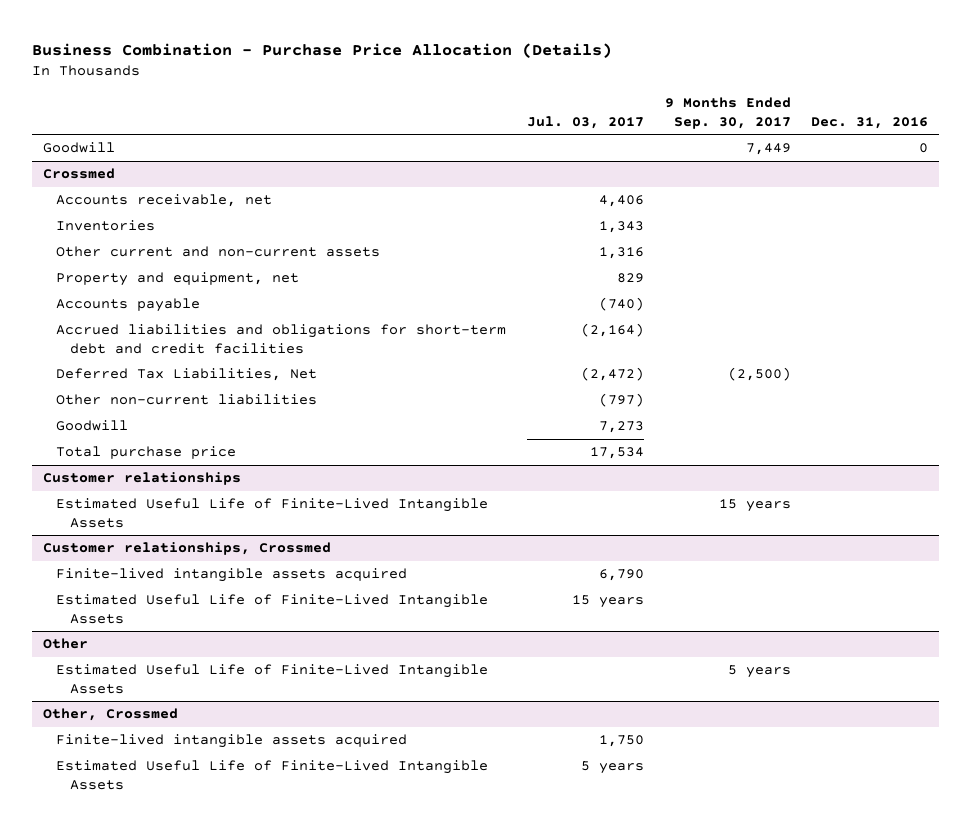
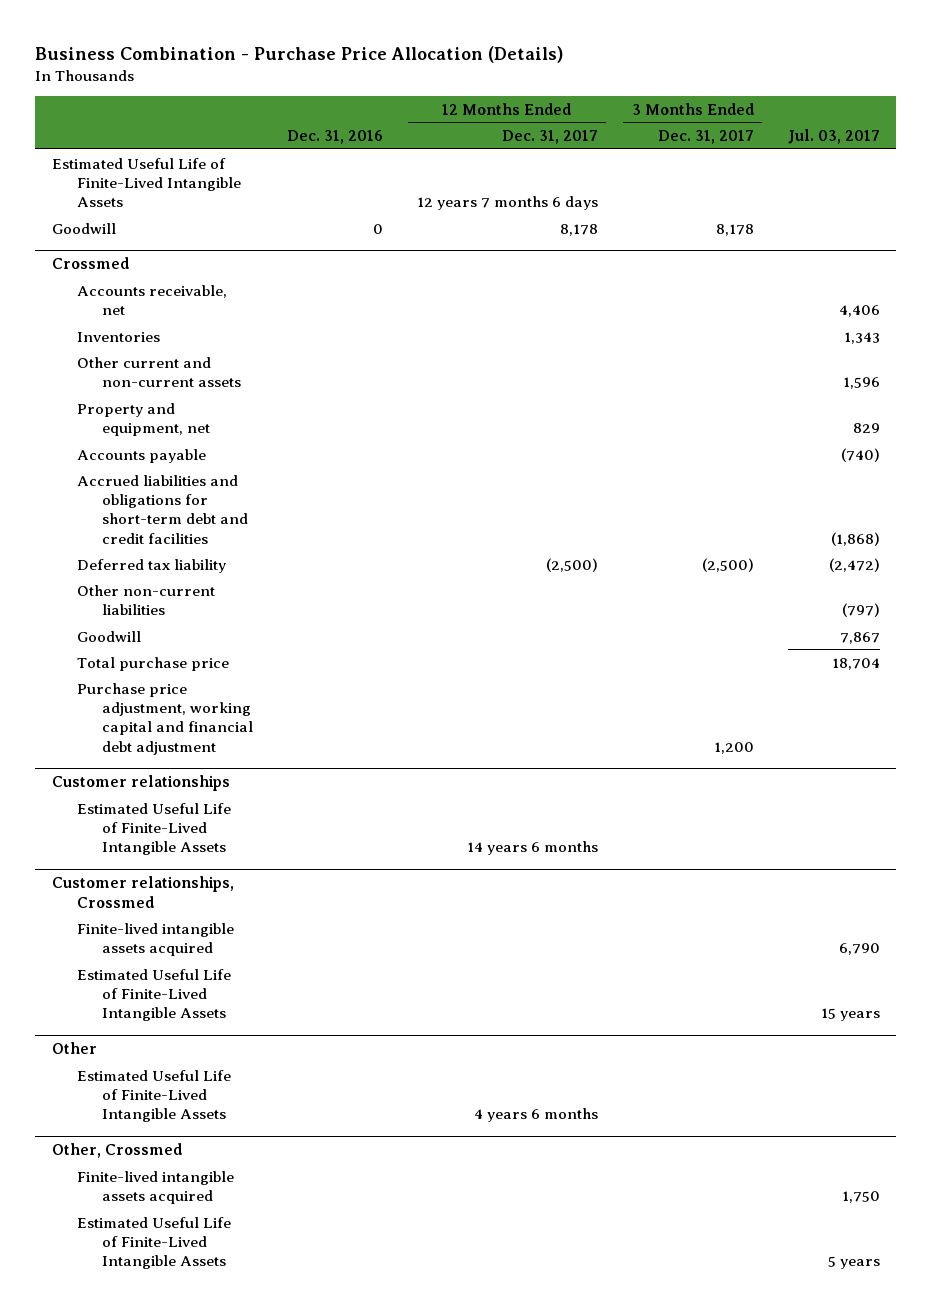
- | Jul. 03, 2017 | 9 Months Ended Sep. 30, 2017 | Dec. 31, 2016
+ | Dec. 31, 2016 | 12 Months Ended Dec. 31, 2017 | 3 Months Ended Dec. 31, 2017 | Jul. 03, 2017
+ Estimated Useful Life of Finite-Lived Intangible Assets | | 12 years 7 months 6 days | |
@ Crossmed
- Other current and non-current assets | 1,316 | |
+ Other current and non-current assets | | | | 1,596
- Accrued liabilities and obligations for short-term debt and credit facilities | (2,164) | |
- Deferred Tax Liabilities, Net | (2,472) | (2,500) |
+ Accrued liabilities and obligations for short-term debt and credit facilities | | | | (1,868)
+ Deferred tax liability | | (2,500) | (2,500) | (2,472)
- Goodwill | 7,273 | |
- Total purchase price | 17,534 | |
+ Goodwill | | | | 7,867
+ Total purchase price | | | | 18,704
+ Purchase price adjustment, working capital and financial debt adjustment | | | 1,200 |

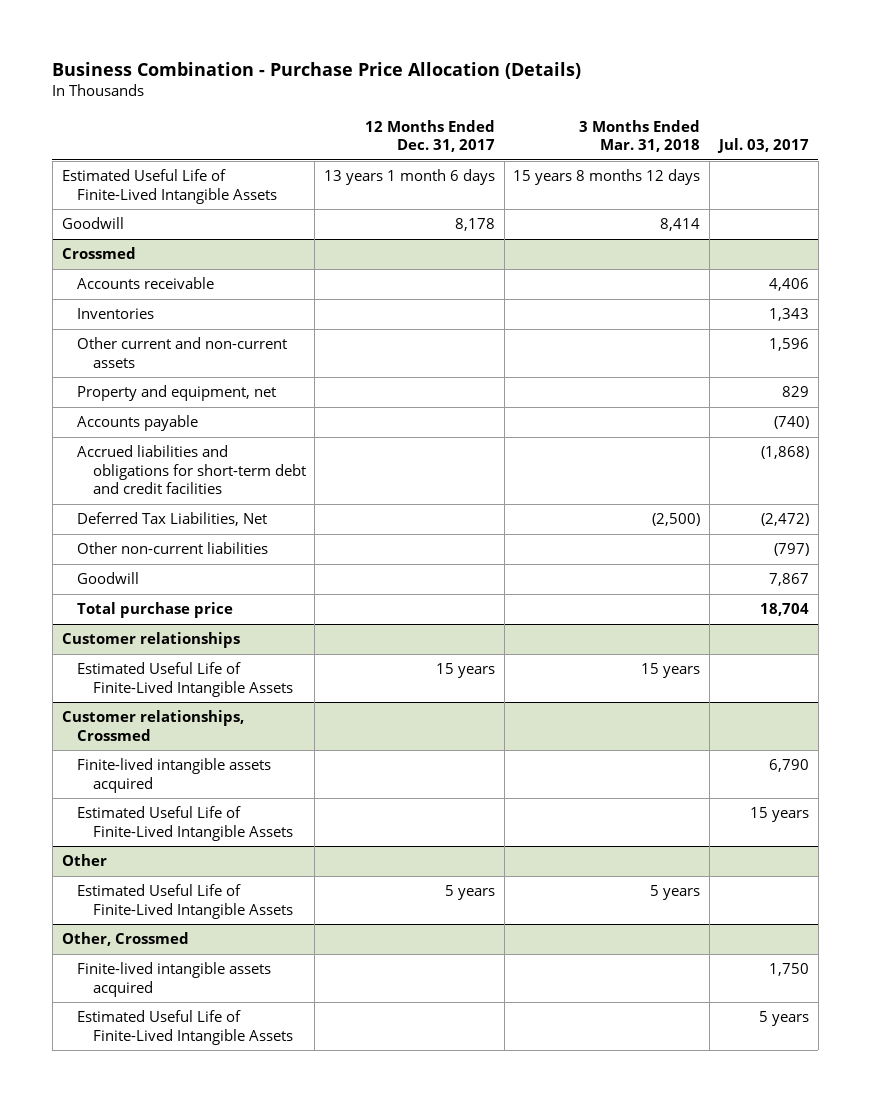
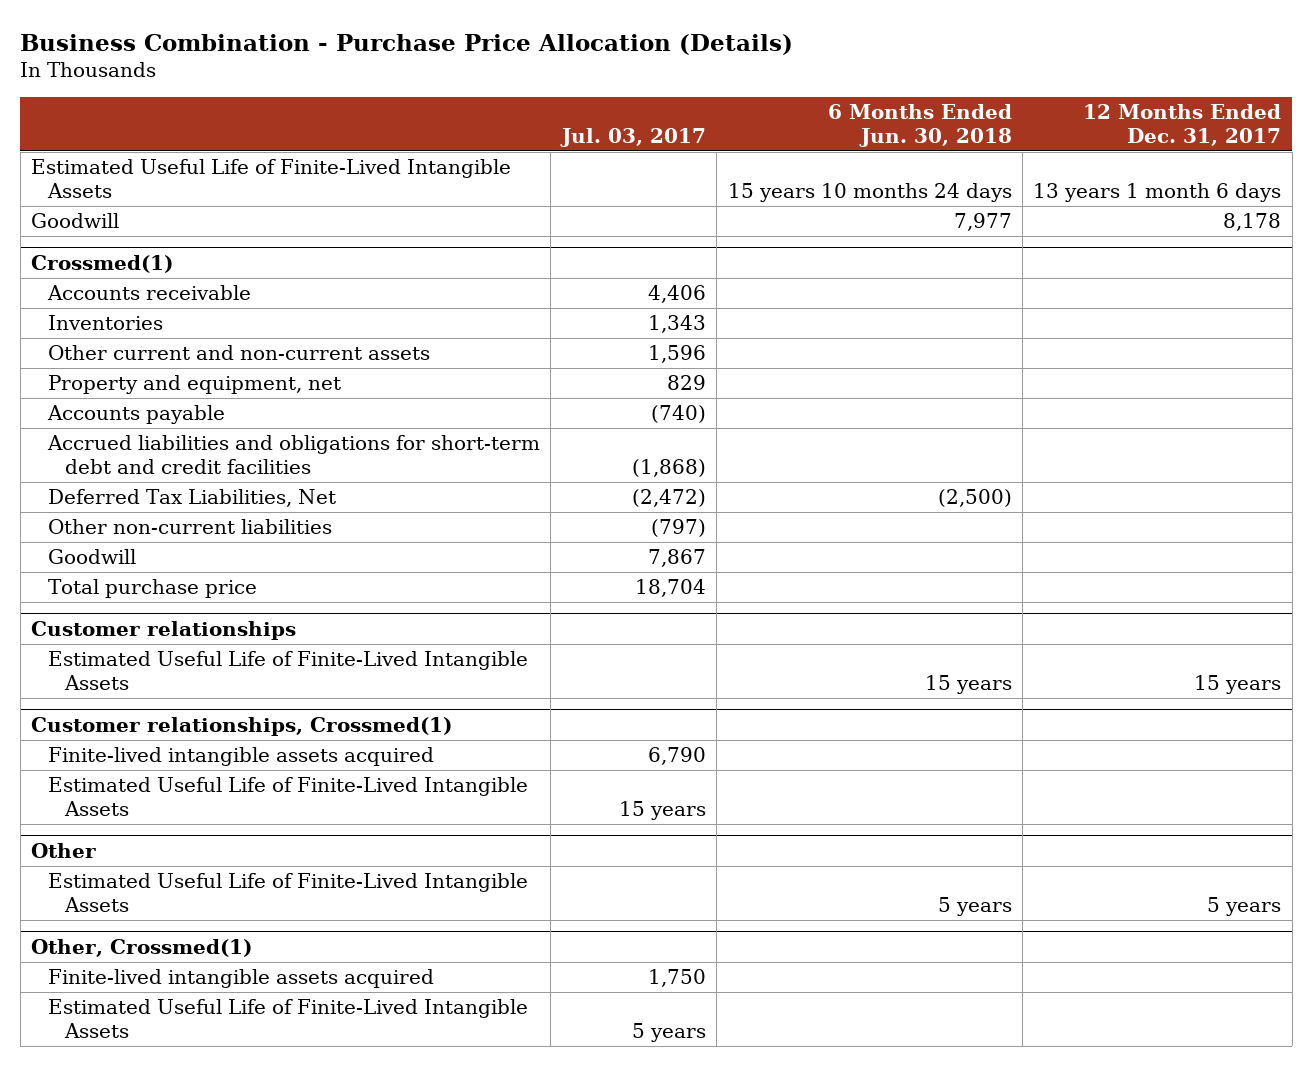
- | 12 Months Ended Dec. 31, 2017 | 3 Months Ended Mar. 31, 2018 | Jul. 03, 2017
+ | Jul. 03, 2017 | 6 Months Ended Jun. 30, 2018 | 12 Months Ended Dec. 31, 2017
- Crossmed
+ Crossmed(1)
- Customer relationships, Crossmed
+ Customer relationships, Crossmed(1)
- Other, Crossmed
+ Other, Crossmed(1)

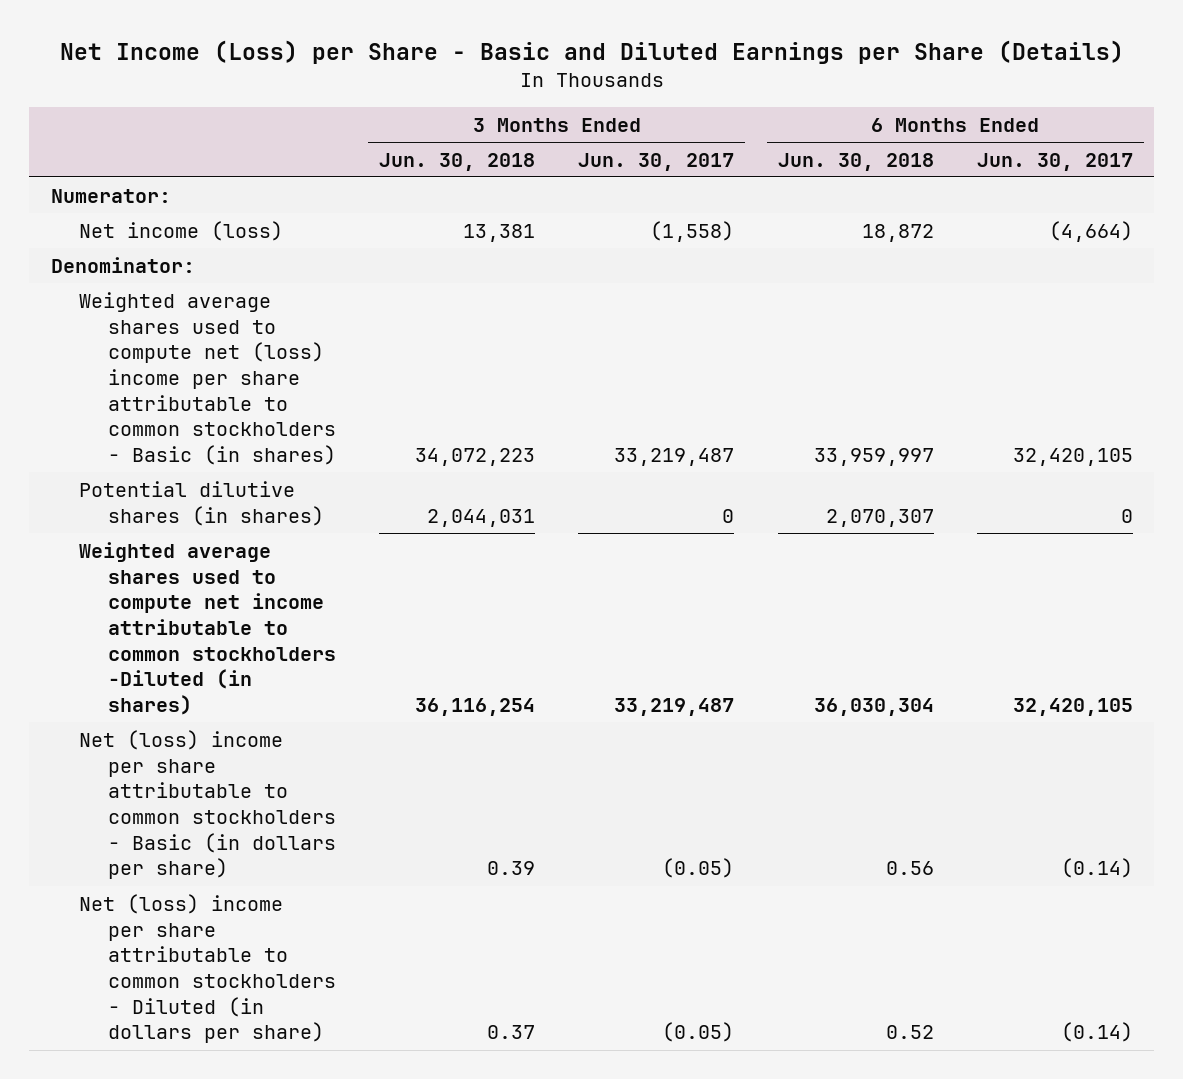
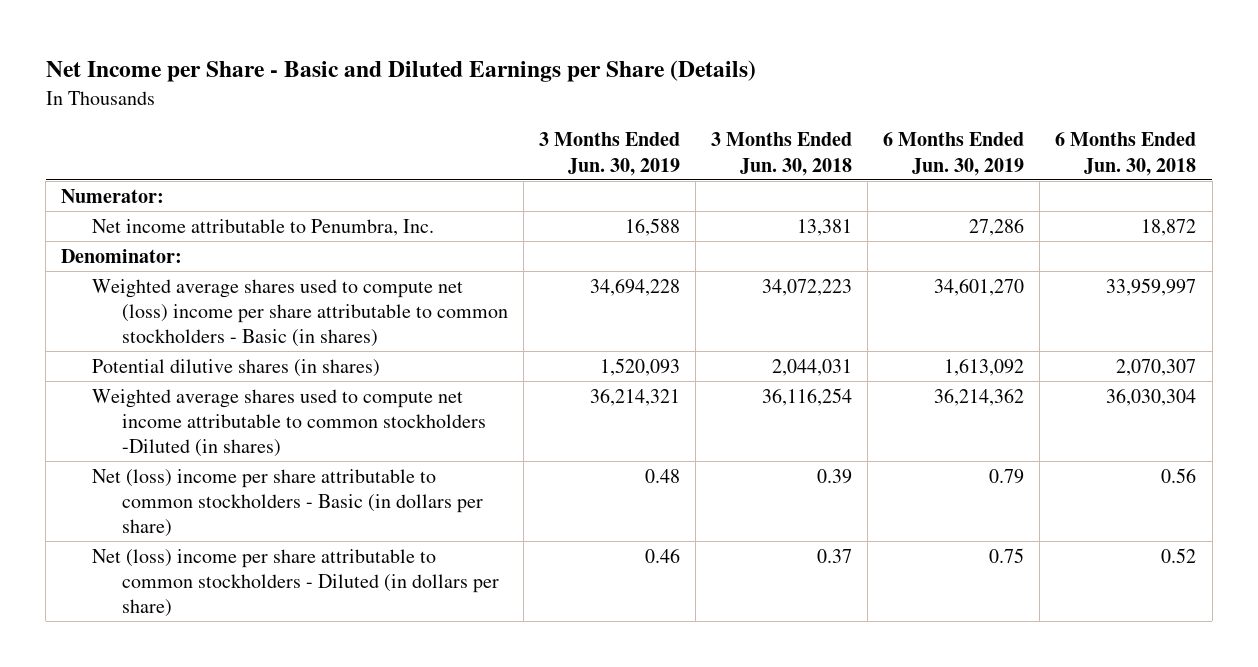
- Net Income (Loss) per Share - Basic and Diluted Earnings per Share (Details)
+ Net Income per Share - Basic and Diluted Earnings per Share (Details)
- | 3 Months Ended Jun. 30, 2018 | 3 Months Ended Jun. 30, 2017 | 6 Months Ended Jun. 30, 2018 | 6 Months Ended Jun. 30, 2017
+ | 3 Months Ended Jun. 30, 2019 | 3 Months Ended Jun. 30, 2018 | 6 Months Ended Jun. 30, 2019 | 6 Months Ended Jun. 30, 2018
- Net income (loss) | 13,381 | (1,558) | 18,872 | (4,664)
+ Net income attributable to Penumbra, Inc. | 16,588 | 13,381 | 27,286 | 18,872

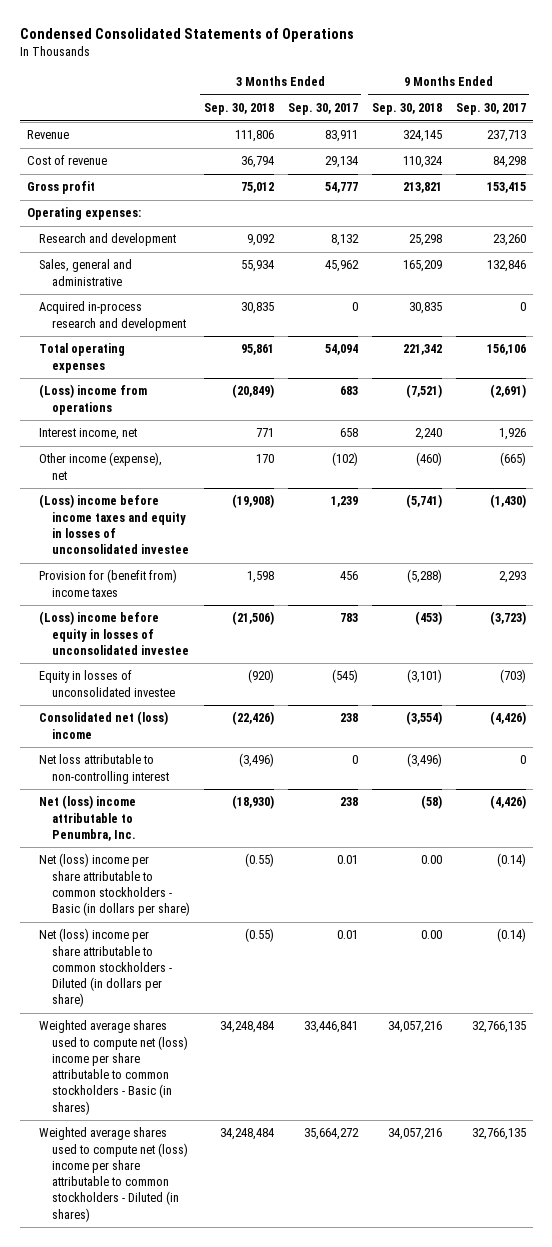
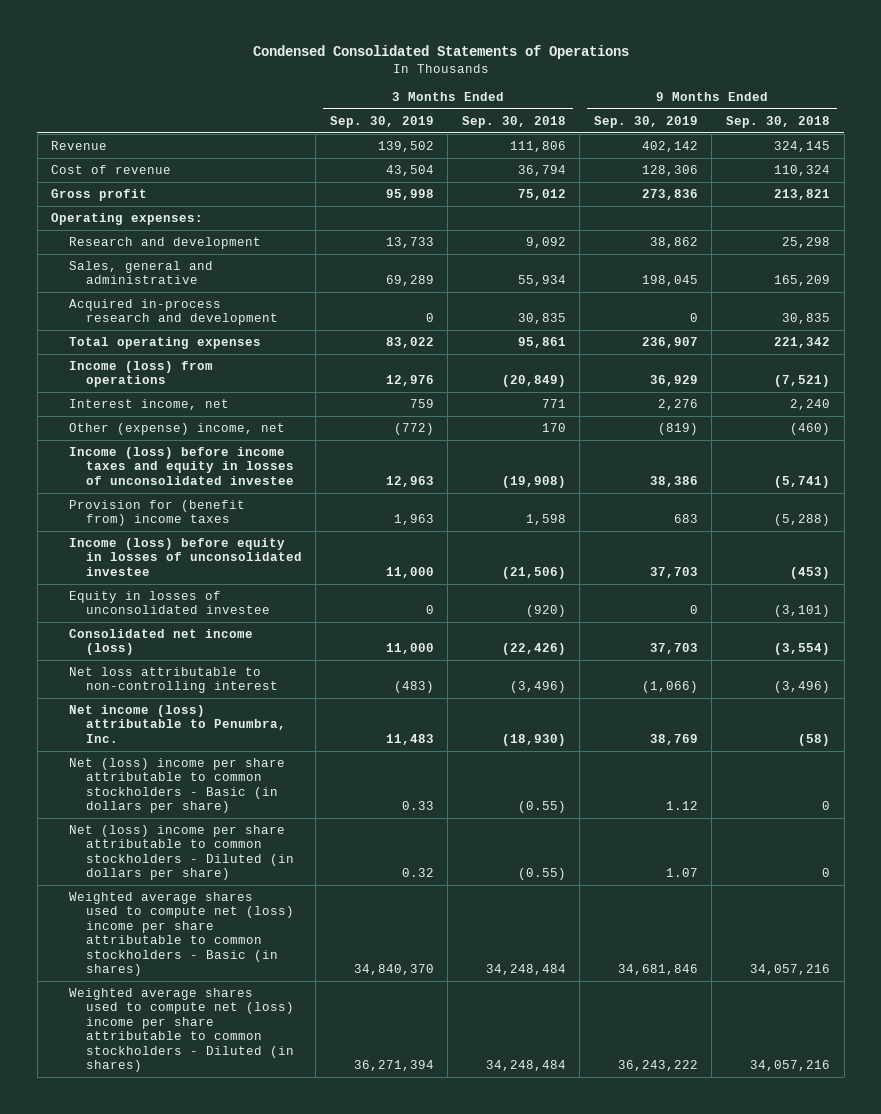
- | 3 Months Ended Sep. 30, 2018 | 3 Months Ended Sep. 30, 2017 | 9 Months Ended Sep. 30, 2018 | 9 Months Ended Sep. 30, 2017
+ | 3 Months Ended Sep. 30, 2019 | 3 Months Ended Sep. 30, 2018 | 9 Months Ended Sep. 30, 2019 | 9 Months Ended Sep. 30, 2018
- (Loss) income from operations | (20,849) | 683 | (7,521) | (2,691)
+ Income (loss) from operations | 12,976 | (20,849) | 36,929 | (7,521)
- Other income (expense), net | 170 | (102) | (460) | (665)
- (Loss) income before income taxes and equity in losses of unconsolidated investee | (19,908) | 1,239 | (5,741) | (1,430)
+ Other (expense) income, net | (772) | 170 | (819) | (460)
+ Income (loss) before income taxes and equity in losses of unconsolidated investee | 12,963 | (19,908) | 38,386 | (5,741)
- (Loss) income before equity in losses of unconsolidated investee | (21,506) | 783 | (453) | (3,723)
+ Income (loss) before equity in losses of unconsolidated investee | 11,000 | (21,506) | 37,703 | (453)
- Consolidated net (loss) income | (22,426) | 238 | (3,554) | (4,426)
+ Consolidated net income (loss) | 11,000 | (22,426) | 37,703 | (3,554)
- Net (loss) income attributable to Penumbra, Inc. | (18,930) | 238 | (58) | (4,426)
- Net (loss) income per share attributable to common stockholders - Basic (in dollars per share) | (0.55) | 0.01 | 0.00 | (0.14)
- Net (loss) income per share attributable to common stockholders - Diluted (in dollars per share) | (0.55) | 0.01 | 0.00 | (0.14)
+ Net income (loss) attributable to Penumbra, Inc. | 11,483 | (18,930) | 38,769 | (58)
+ Net (loss) income per share attributable to common stockholders - Basic (in dollars per share) | 0.33 | (0.55) | 1.12 | 0
+ Net (loss) income per share attributable to common stockholders - Diluted (in dollars per share) | 0.32 | (0.55) | 1.07 | 0

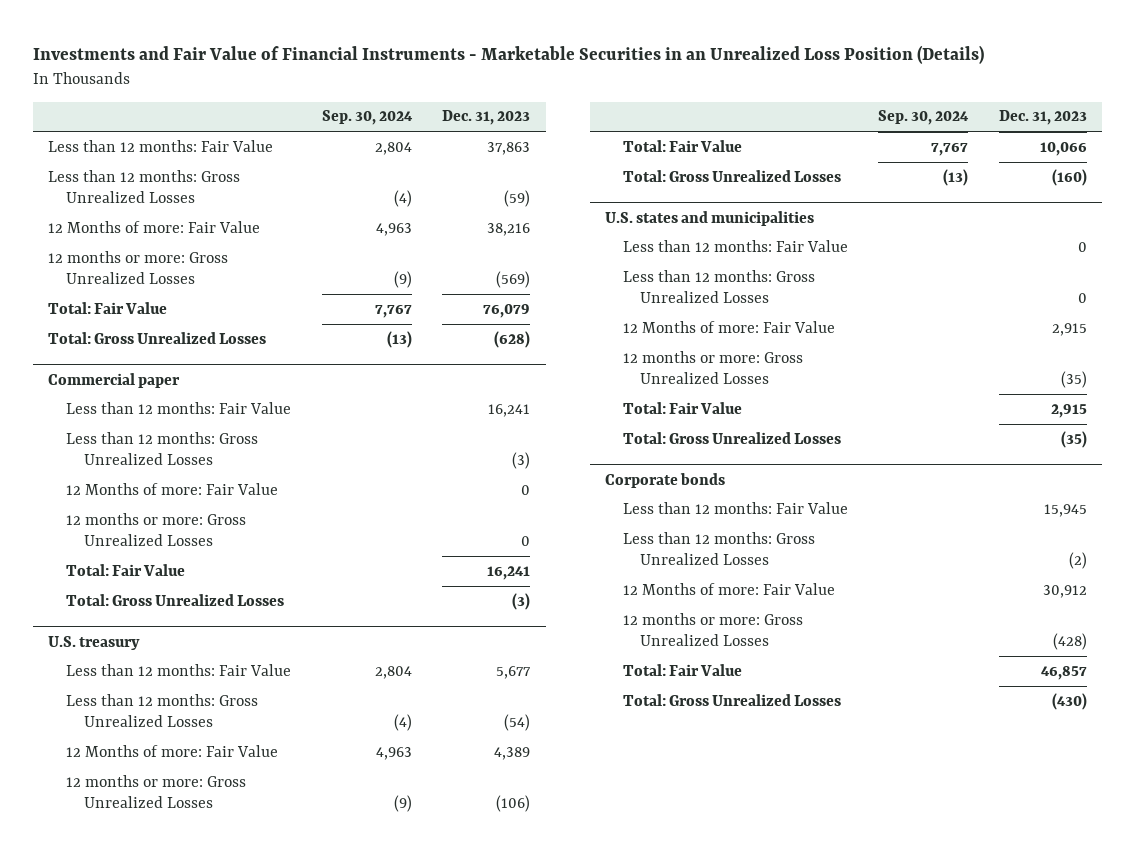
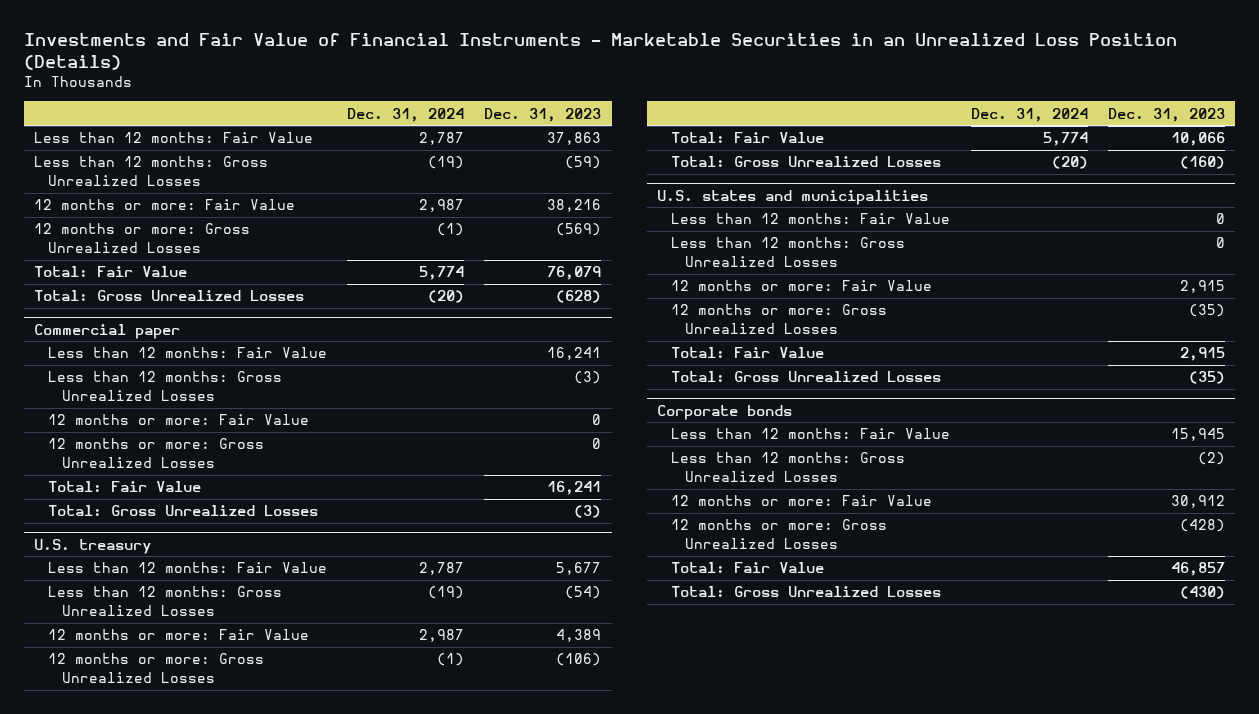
- | Sep. 30, 2024 | Dec. 31, 2023
+ | Dec. 31, 2024 | Dec. 31, 2023
- 12 Months of more: Fair Value | 4,963 | 38,216
+ 12 months or more: Fair Value | 2,987 | 38,216
@ Commercial paper
- 12 Months of more: Fair Value | | 0
+ 12 months or more: Fair Value | | 0
@ U.S. treasury
- 12 Months of more: Fair Value | 4,963 | 4,389
+ 12 months or more: Fair Value | 2,987 | 4,389
@ U.S. states and municipalities
- 12 Months of more: Fair Value | | 2,915
+ 12 months or more: Fair Value | | 2,915
@ Corporate bonds
- 12 Months of more: Fair Value | | 30,912
+ 12 months or more: Fair Value | | 30,912

